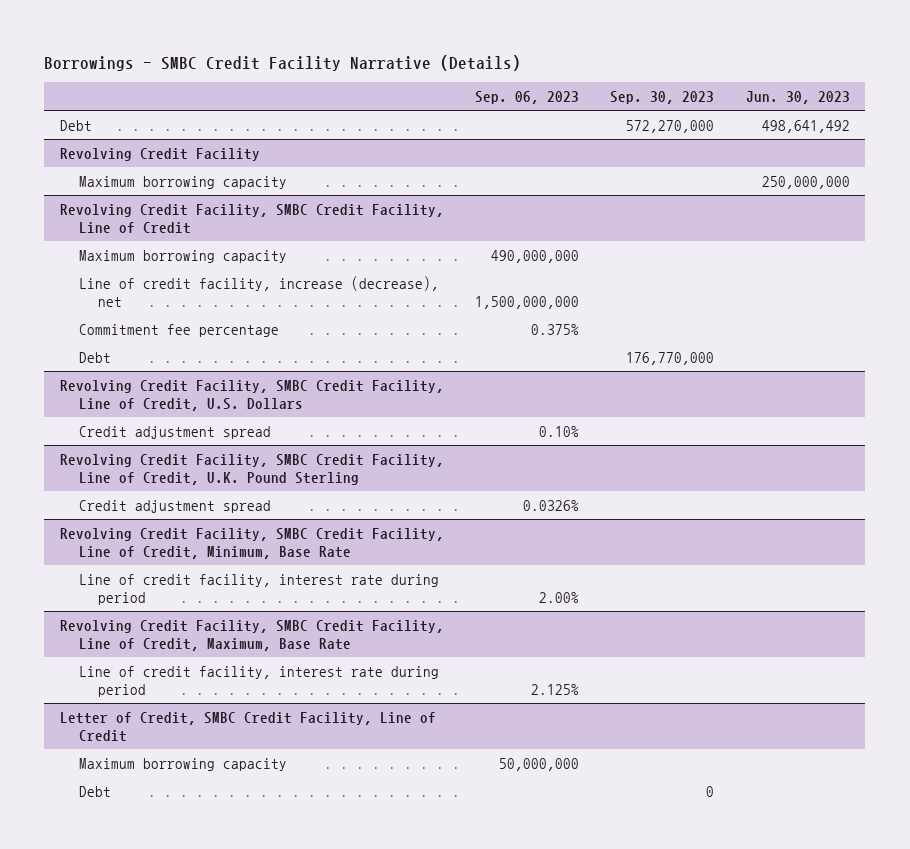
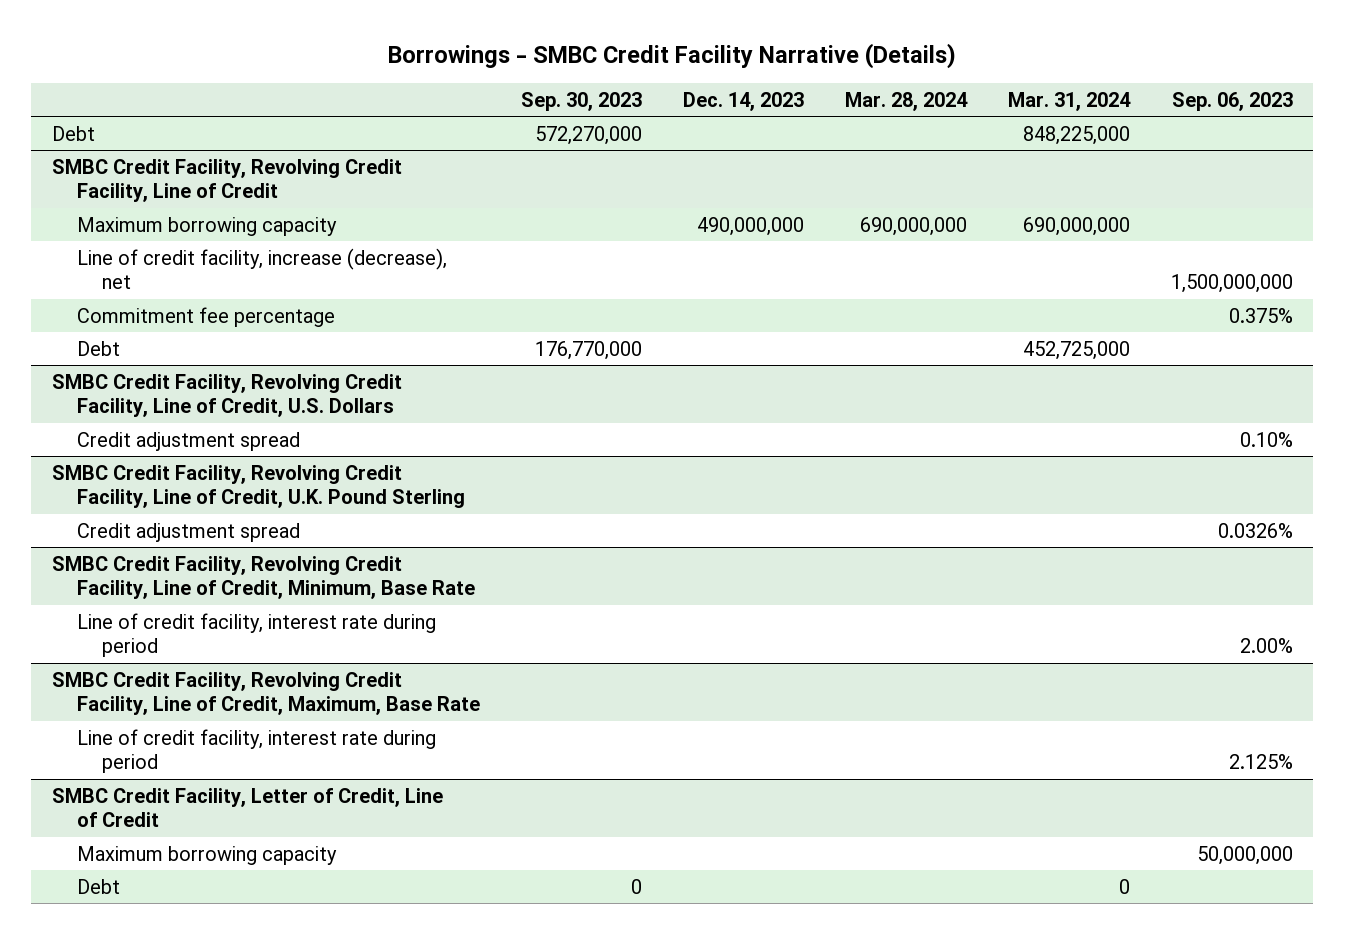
- | Sep. 06, 2023 | Sep. 30, 2023 | Jun. 30, 2023
+ | Sep. 30, 2023 | Dec. 14, 2023 | Mar. 28, 2024 | Mar. 31, 2024 | Sep. 06, 2023
- Revolving Credit Facility
+ SMBC Credit Facility, Revolving Credit Facility, Line of Credit
- Revolving Credit Facility, SMBC Credit Facility, Line of Credit
- Maximum borrowing capacity | 490,000,000 | |
- Revolving Credit Facility, SMBC Credit Facility, Line of Credit, U.S. Dollars
+ SMBC Credit Facility, Revolving Credit Facility, Line of Credit, U.S. Dollars
- Revolving Credit Facility, SMBC Credit Facility, Line of Credit, U.K. Pound Sterling
+ SMBC Credit Facility, Revolving Credit Facility, Line of Credit, U.K. Pound Sterling
- Revolving Credit Facility, SMBC Credit Facility, Line of Credit, Minimum, Base Rate
+ SMBC Credit Facility, Revolving Credit Facility, Line of Credit, Minimum, Base Rate
- Revolving Credit Facility, SMBC Credit Facility, Line of Credit, Maximum, Base Rate
+ SMBC Credit Facility, Revolving Credit Facility, Line of Credit, Maximum, Base Rate
- Letter of Credit, SMBC Credit Facility, Line of Credit
+ SMBC Credit Facility, Letter of Credit, Line of Credit

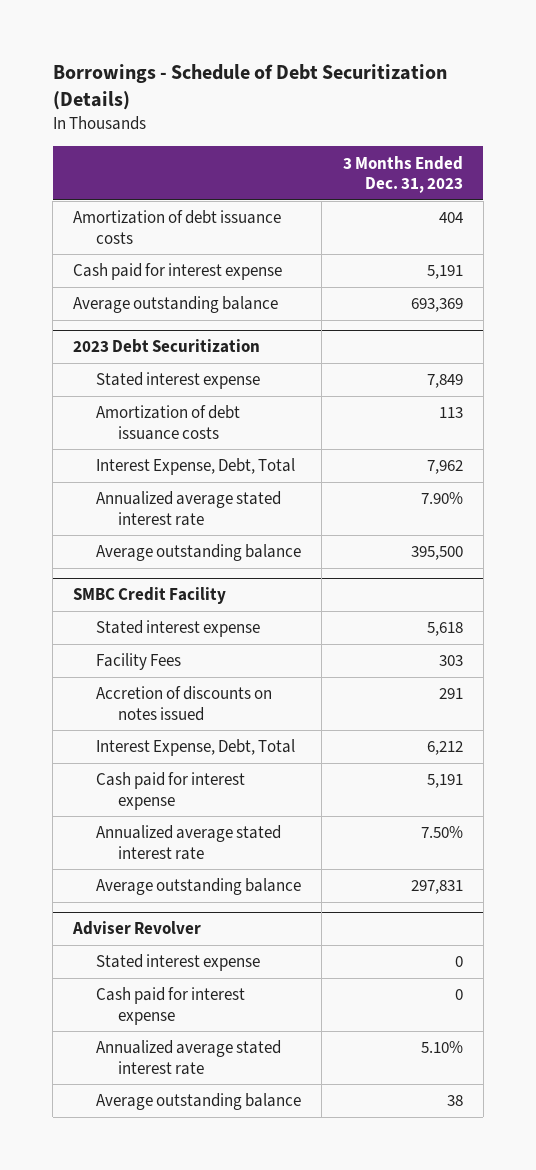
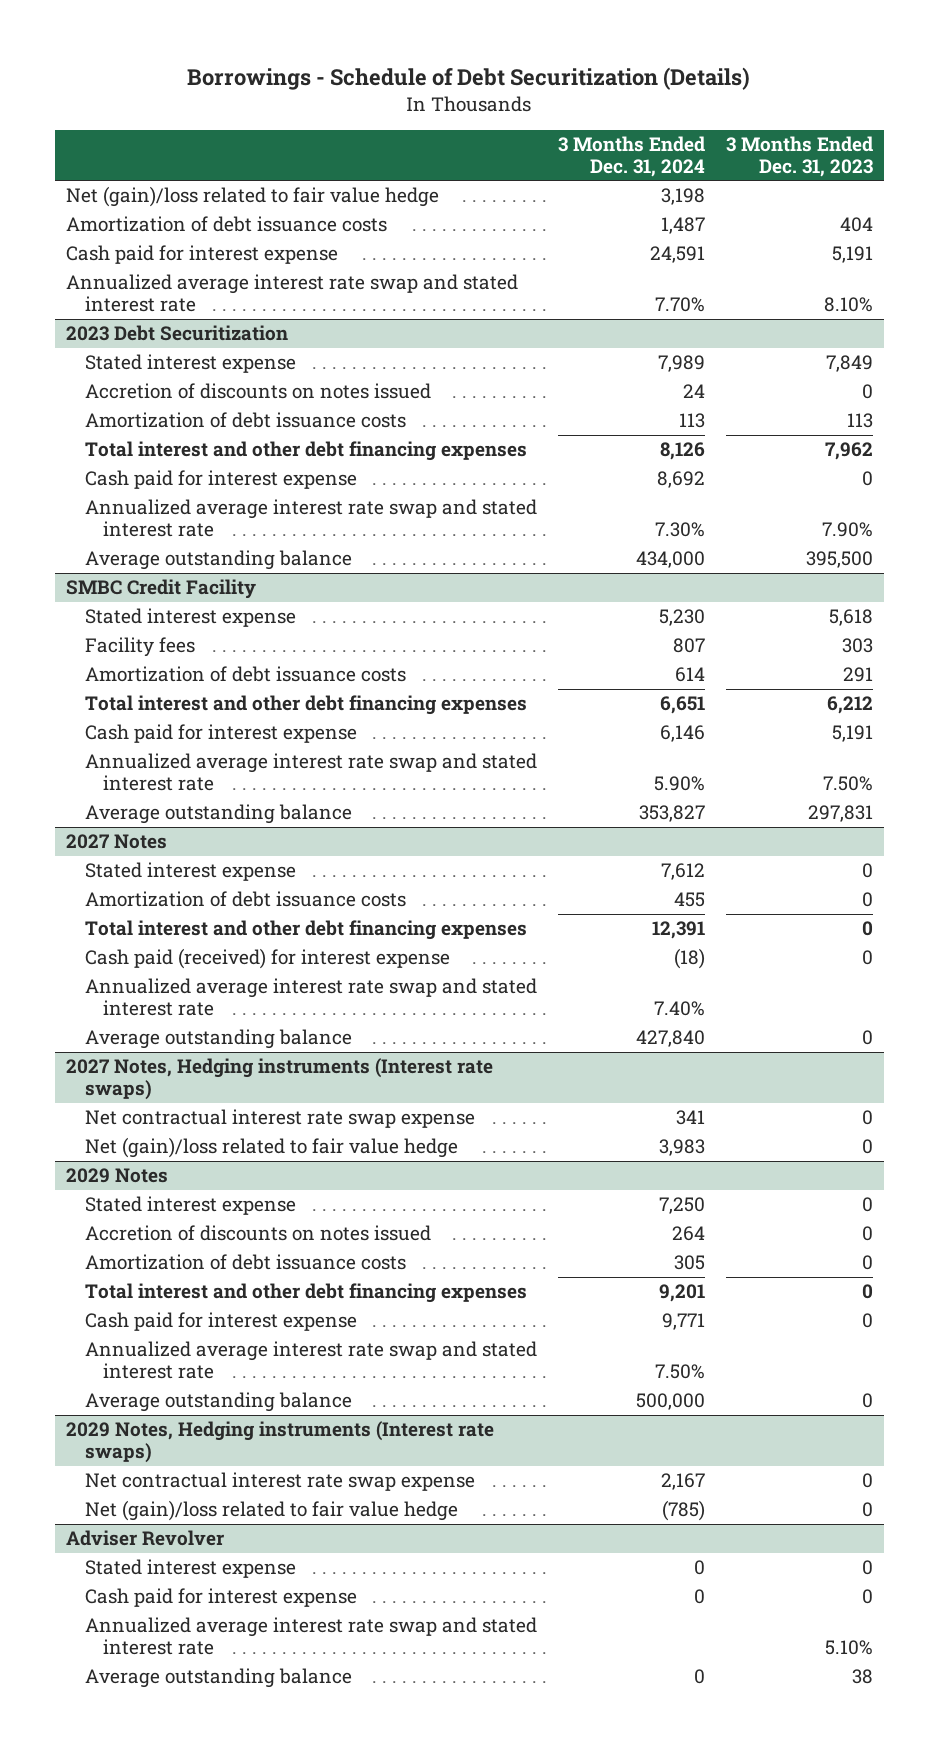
- | 3 Months Ended Dec. 31, 2023
+ | 3 Months Ended Dec. 31, 2024 | 3 Months Ended Dec. 31, 2023
+ Net (gain)/loss related to fair value hedge | 3,198 |
- Average outstanding balance | 693,369
+ Annualized average interest rate swap and stated interest rate | 7.70% | 8.10%
@ 2023 Debt Securitization
+ Accretion of discounts on notes issued | 24 | 0
- Interest Expense, Debt, Total | 7,962
- Annualized average stated interest rate | 7.90%
+ Total interest and other debt financing expenses | 8,126 | 7,962
+ Cash paid for interest expense | 8,692 | 0
+ Annualized average interest rate swap and stated interest rate | 7.30% | 7.90%
@ SMBC Credit Facility
- Facility Fees | 303
- Accretion of discounts on notes issued | 291
- Interest Expense, Debt, Total | 6,212
+ Facility fees | 807 | 303
+ Amortization of debt issuance costs | 614 | 291
+ Total interest and other debt financing expenses | 6,651 | 6,212
- Annualized average stated interest rate | 7.50%
+ Annualized average interest rate swap and stated interest rate | 5.90% | 7.50%
+ 2027 Notes
+ Stated interest expense | 7,612 | 0
+ Amortization of debt issuance costs | 455 | 0
+ Total interest and other debt financing expenses | 12,391 | 0
+ Cash paid (received) for interest expense | (18) | 0
+ Annualized average interest rate swap and stated interest rate | 7.40% |
+ Average outstanding balance | 427,840 | 0
+ 2027 Notes, Hedging instruments (Interest rate swaps)
+ Net contractual interest rate swap expense | 341 | 0
+ Net (gain)/loss related to fair value hedge | 3,983 | 0
+ 2029 Notes
+ Stated interest expense | 7,250 | 0
+ Accretion of discounts on notes issued | 264 | 0
+ Amortization of debt issuance costs | 305 | 0
+ Total interest and other debt financing expenses | 9,201 | 0
+ Cash paid for interest expense | 9,771 | 0
+ Annualized average interest rate swap and stated interest rate | 7.50% |
+ Average outstanding balance | 500,000 | 0
+ 2029 Notes, Hedging instruments (Interest rate swaps)
+ Net contractual interest rate swap expense | 2,167 | 0
+ Net (gain)/loss related to fair value hedge | (785) | 0
@ Adviser Revolver
- Annualized average stated interest rate | 5.10%
+ Annualized average interest rate swap and stated interest rate | | 5.10%

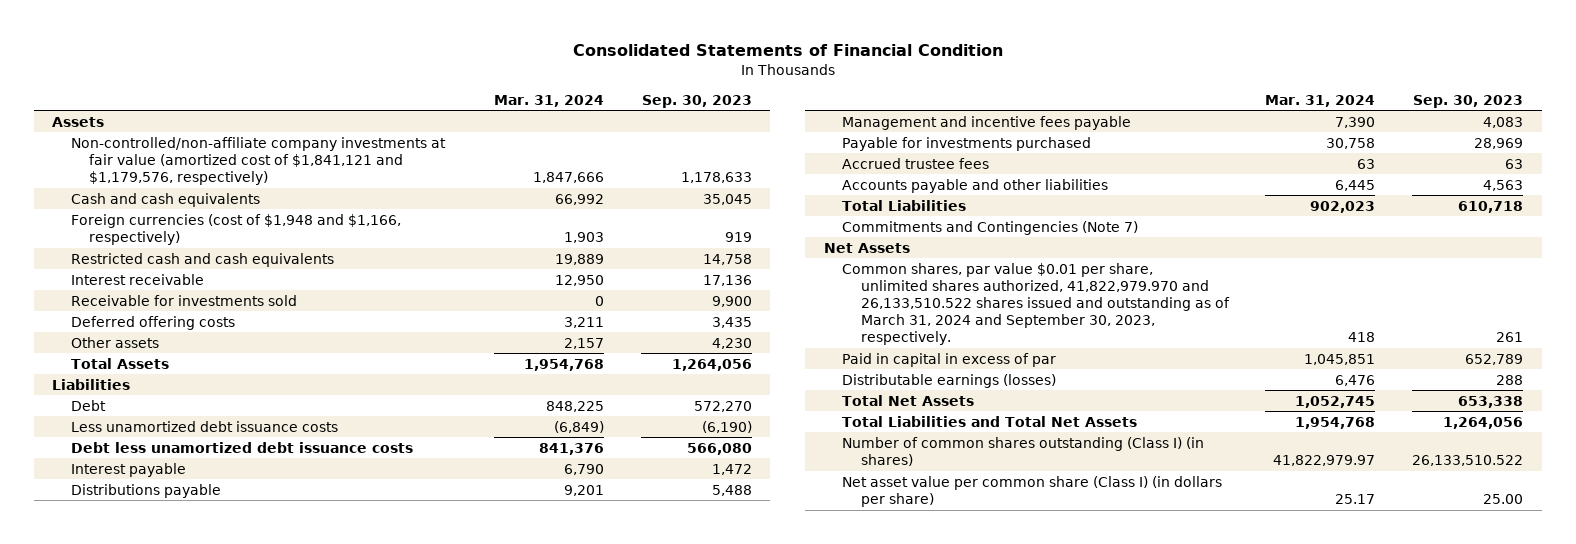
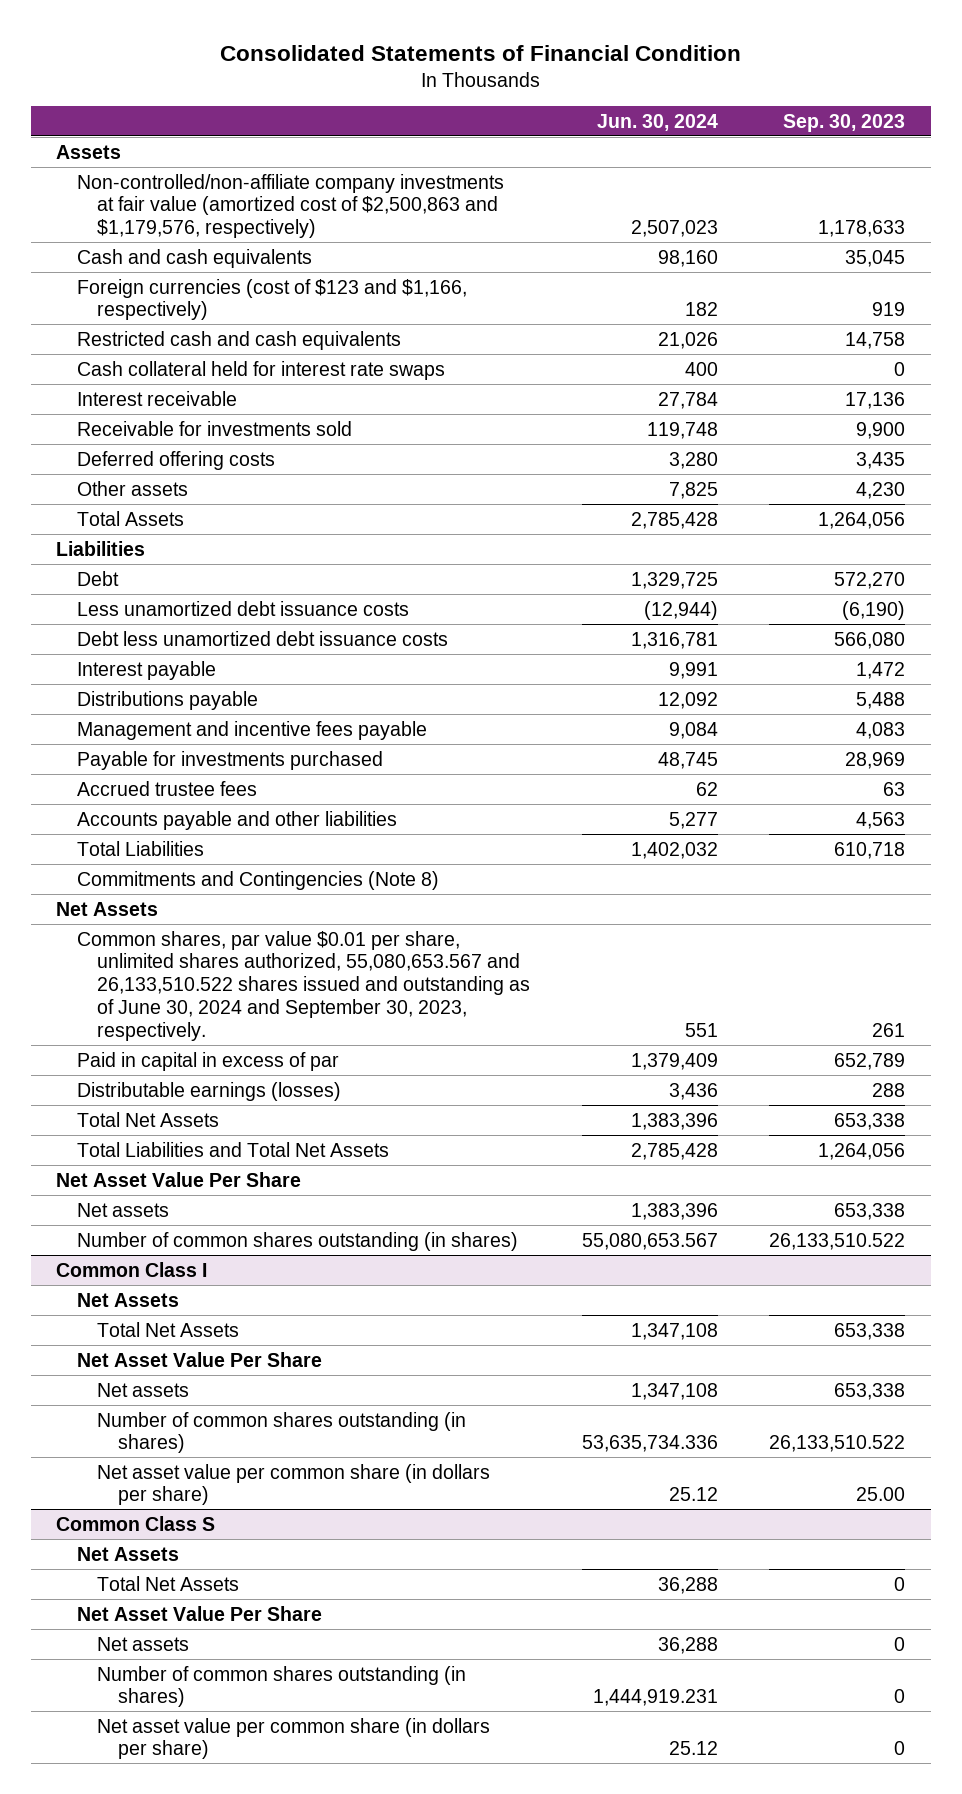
- | Mar. 31, 2024 | Sep. 30, 2023
+ | Jun. 30, 2024 | Sep. 30, 2023
- Non-controlled/non-affiliate company investments at fair value (amortized cost of $1,841,121 and $1,179,576, respectively) | 1,847,666 | 1,178,633
+ Non-controlled/non-affiliate company investments at fair value (amortized cost of $2,500,863 and $1,179,576, respectively) | 2,507,023 | 1,178,633
- Foreign currencies (cost of $1,948 and $1,166, respectively) | 1,903 | 919
+ Foreign currencies (cost of $123 and $1,166, respectively) | 182 | 919
+ Cash collateral held for interest rate swaps | 400 | 0
- Commitments and Contingencies (Note 7)
+ Commitments and Contingencies (Note 8)
- Common shares, par value $0.01 per share, unlimited shares authorized, 41,822,979.970 and 26,133,510.522 shares issued and outstanding as of March 31, 2024 and September 30, 2023, respectively. | 418 | 261
+ Common shares, par value $0.01 per share, unlimited shares authorized, 55,080,653.567 and 26,133,510.522 shares issued and outstanding as of June 30, 2024 and September 30, 2023, respectively. | 551 | 261
- Number of common shares outstanding (Class I) (in shares) | 41,822,979.97 | 26,133,510.522
- Net asset value per common share (Class I) (in dollars per share) | 25.17 | 25.00
+ Net Asset Value Per Share
+ Net assets | 1,383,396 | 653,338
+ Number of common shares outstanding (in shares) | 55,080,653.567 | 26,133,510.522
+ Common Class I
+ Net Assets
+ Total Net Assets | 1,347,108 | 653,338
+ Net Asset Value Per Share
+ Net assets | 1,347,108 | 653,338
+ Number of common shares outstanding (in shares) | 53,635,734.336 | 26,133,510.522
+ Net asset value per common share (in dollars per share) | 25.12 | 25.00
+ Common Class S
+ Net Assets
+ Total Net Assets | 36,288 | 0
+ Net Asset Value Per Share
+ Net assets | 36,288 | 0
+ Number of common shares outstanding (in shares) | 1,444,919.231 | 0
+ Net asset value per common share (in dollars per share) | 25.12 | 0

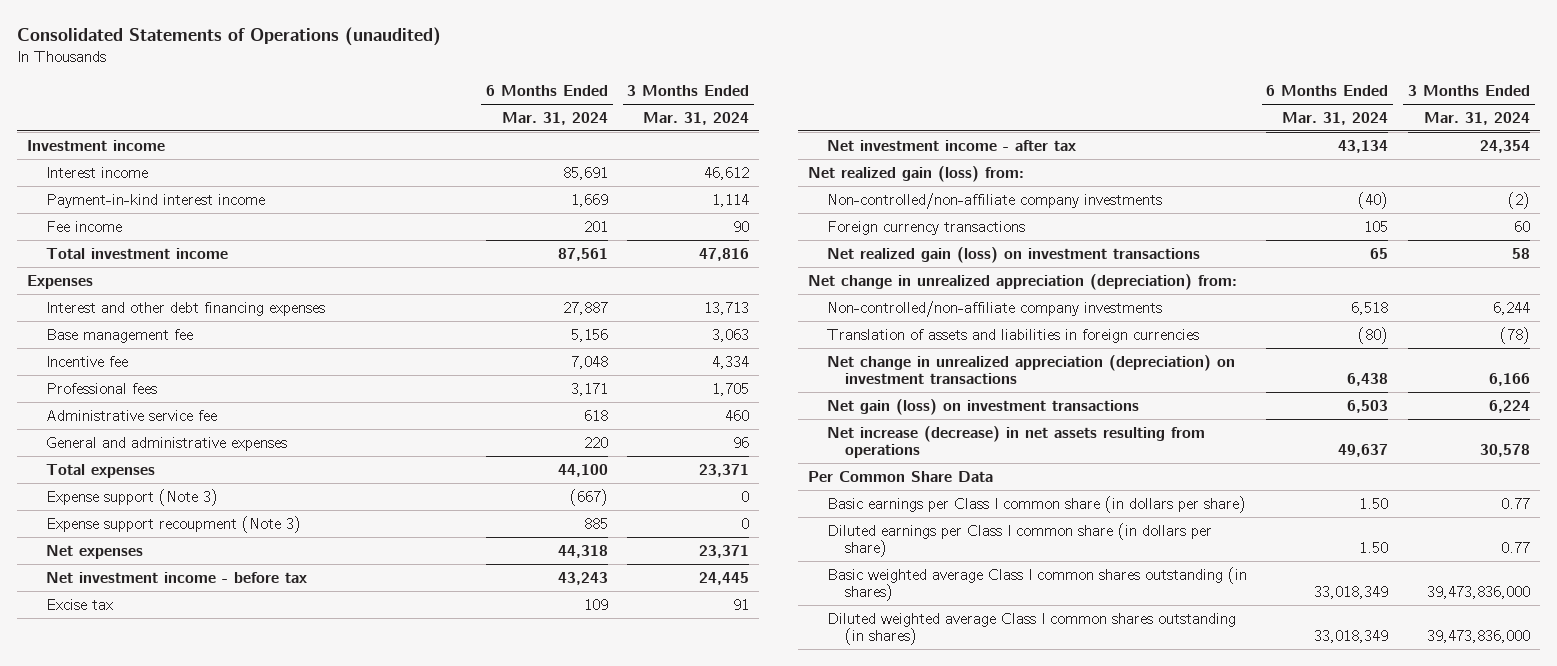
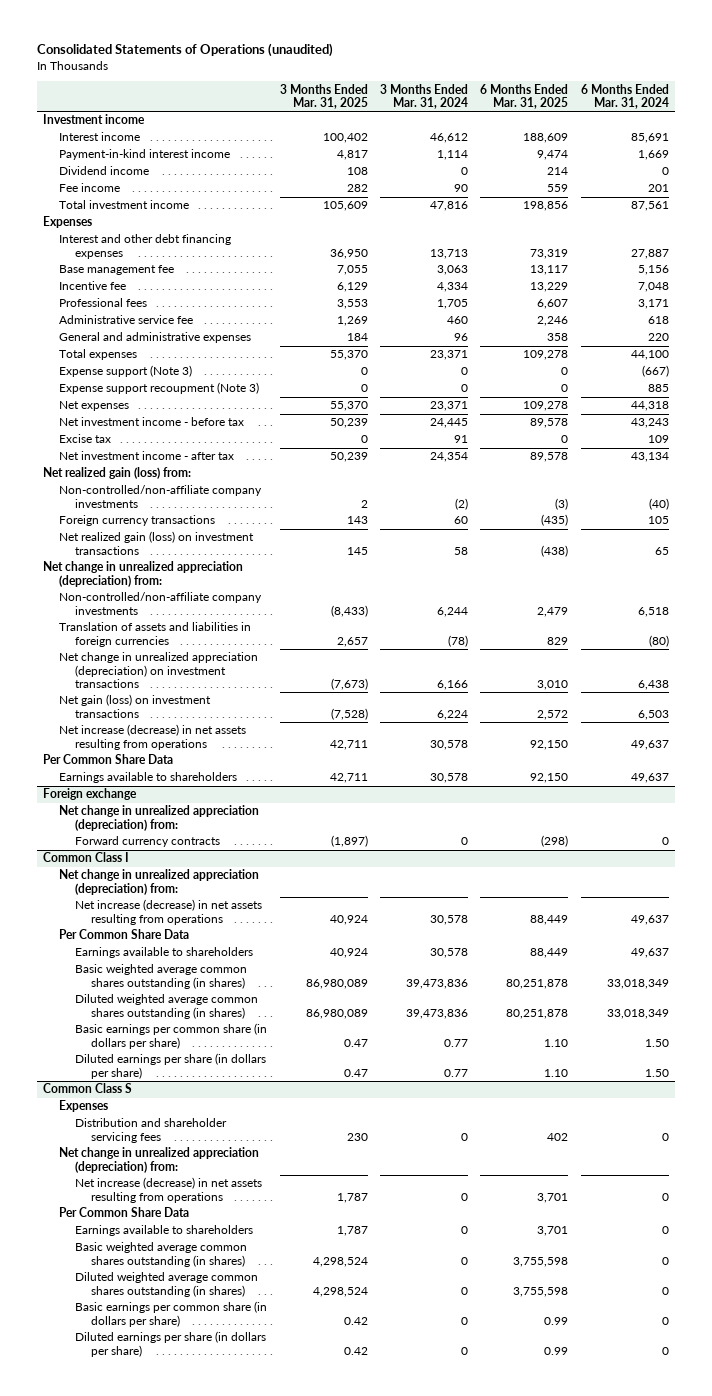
- | 6 Months Ended Mar. 31, 2024 | 3 Months Ended Mar. 31, 2024
+ | 3 Months Ended Mar. 31, 2025 | 3 Months Ended Mar. 31, 2024 | 6 Months Ended Mar. 31, 2025 | 6 Months Ended Mar. 31, 2024
+ Dividend income | 108 | 0 | 214 | 0
- Basic earnings per Class I common share (in dollars per share) | 1.50 | 0.77
- Diluted earnings per Class I common share (in dollars per share) | 1.50 | 0.77
- Basic weighted average Class I common shares outstanding (in shares) | 33,018,349 | 39,473,836,000
- Diluted weighted average Class I common shares outstanding (in shares) | 33,018,349 | 39,473,836,000
+ Earnings available to shareholders | 42,711 | 30,578 | 92,150 | 49,637
+ Foreign exchange
+ Net change in unrealized appreciation (depreciation) from:
+ Forward currency contracts | (1,897) | 0 | (298) | 0
+ Common Class I
+ Net change in unrealized appreciation (depreciation) from:
+ Net increase (decrease) in net assets resulting from operations | 40,924 | 30,578 | 88,449 | 49,637
+ Per Common Share Data
+ Earnings available to shareholders | 40,924 | 30,578 | 88,449 | 49,637
+ Basic weighted average common shares outstanding (in shares) | 86,980,089 | 39,473,836 | 80,251,878 | 33,018,349
+ Diluted weighted average common shares outstanding (in shares) | 86,980,089 | 39,473,836 | 80,251,878 | 33,018,349
+ Basic earnings per common share (in dollars per share) | 0.47 | 0.77 | 1.10 | 1.50
+ Diluted earnings per share (in dollars per share) | 0.47 | 0.77 | 1.10 | 1.50
+ Common Class S
+ Expenses
+ Distribution and shareholder servicing fees | 230 | 0 | 402 | 0
+ Net change in unrealized appreciation (depreciation) from:
+ Net increase (decrease) in net assets resulting from operations | 1,787 | 0 | 3,701 | 0
+ Per Common Share Data
+ Earnings available to shareholders | 1,787 | 0 | 3,701 | 0
+ Basic weighted average common shares outstanding (in shares) | 4,298,524 | 0 | 3,755,598 | 0
+ Diluted weighted average common shares outstanding (in shares) | 4,298,524 | 0 | 3,755,598 | 0
+ Basic earnings per common share (in dollars per share) | 0.42 | 0 | 0.99 | 0
+ Diluted earnings per share (in dollars per share) | 0.42 | 0 | 0.99 | 0

